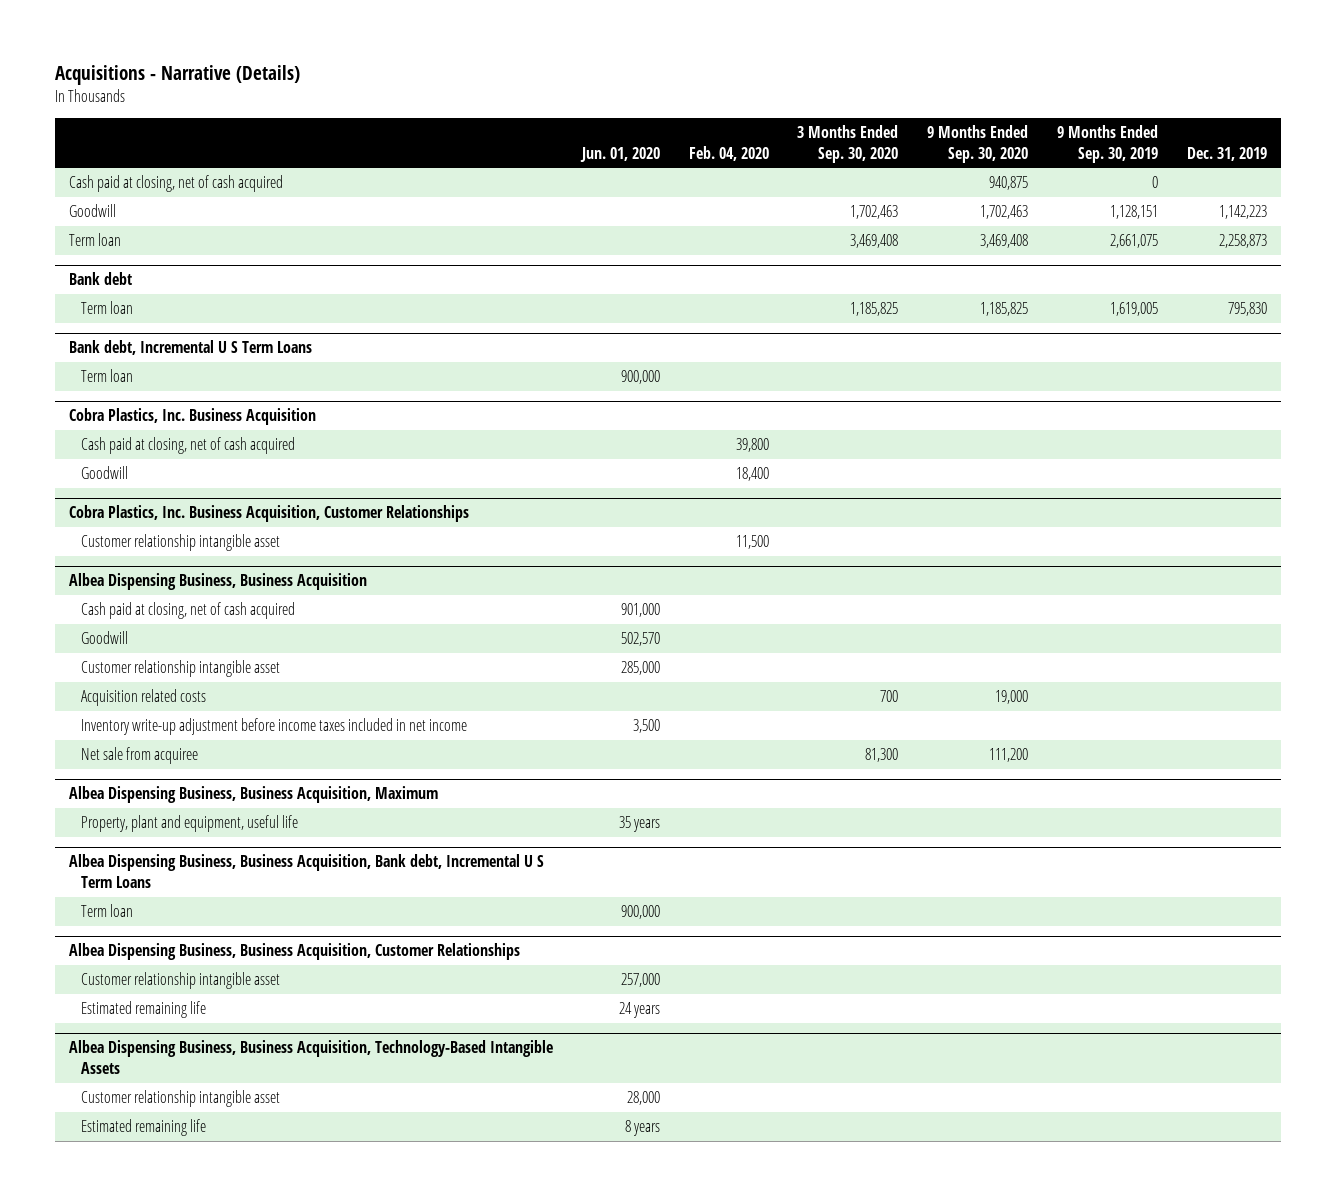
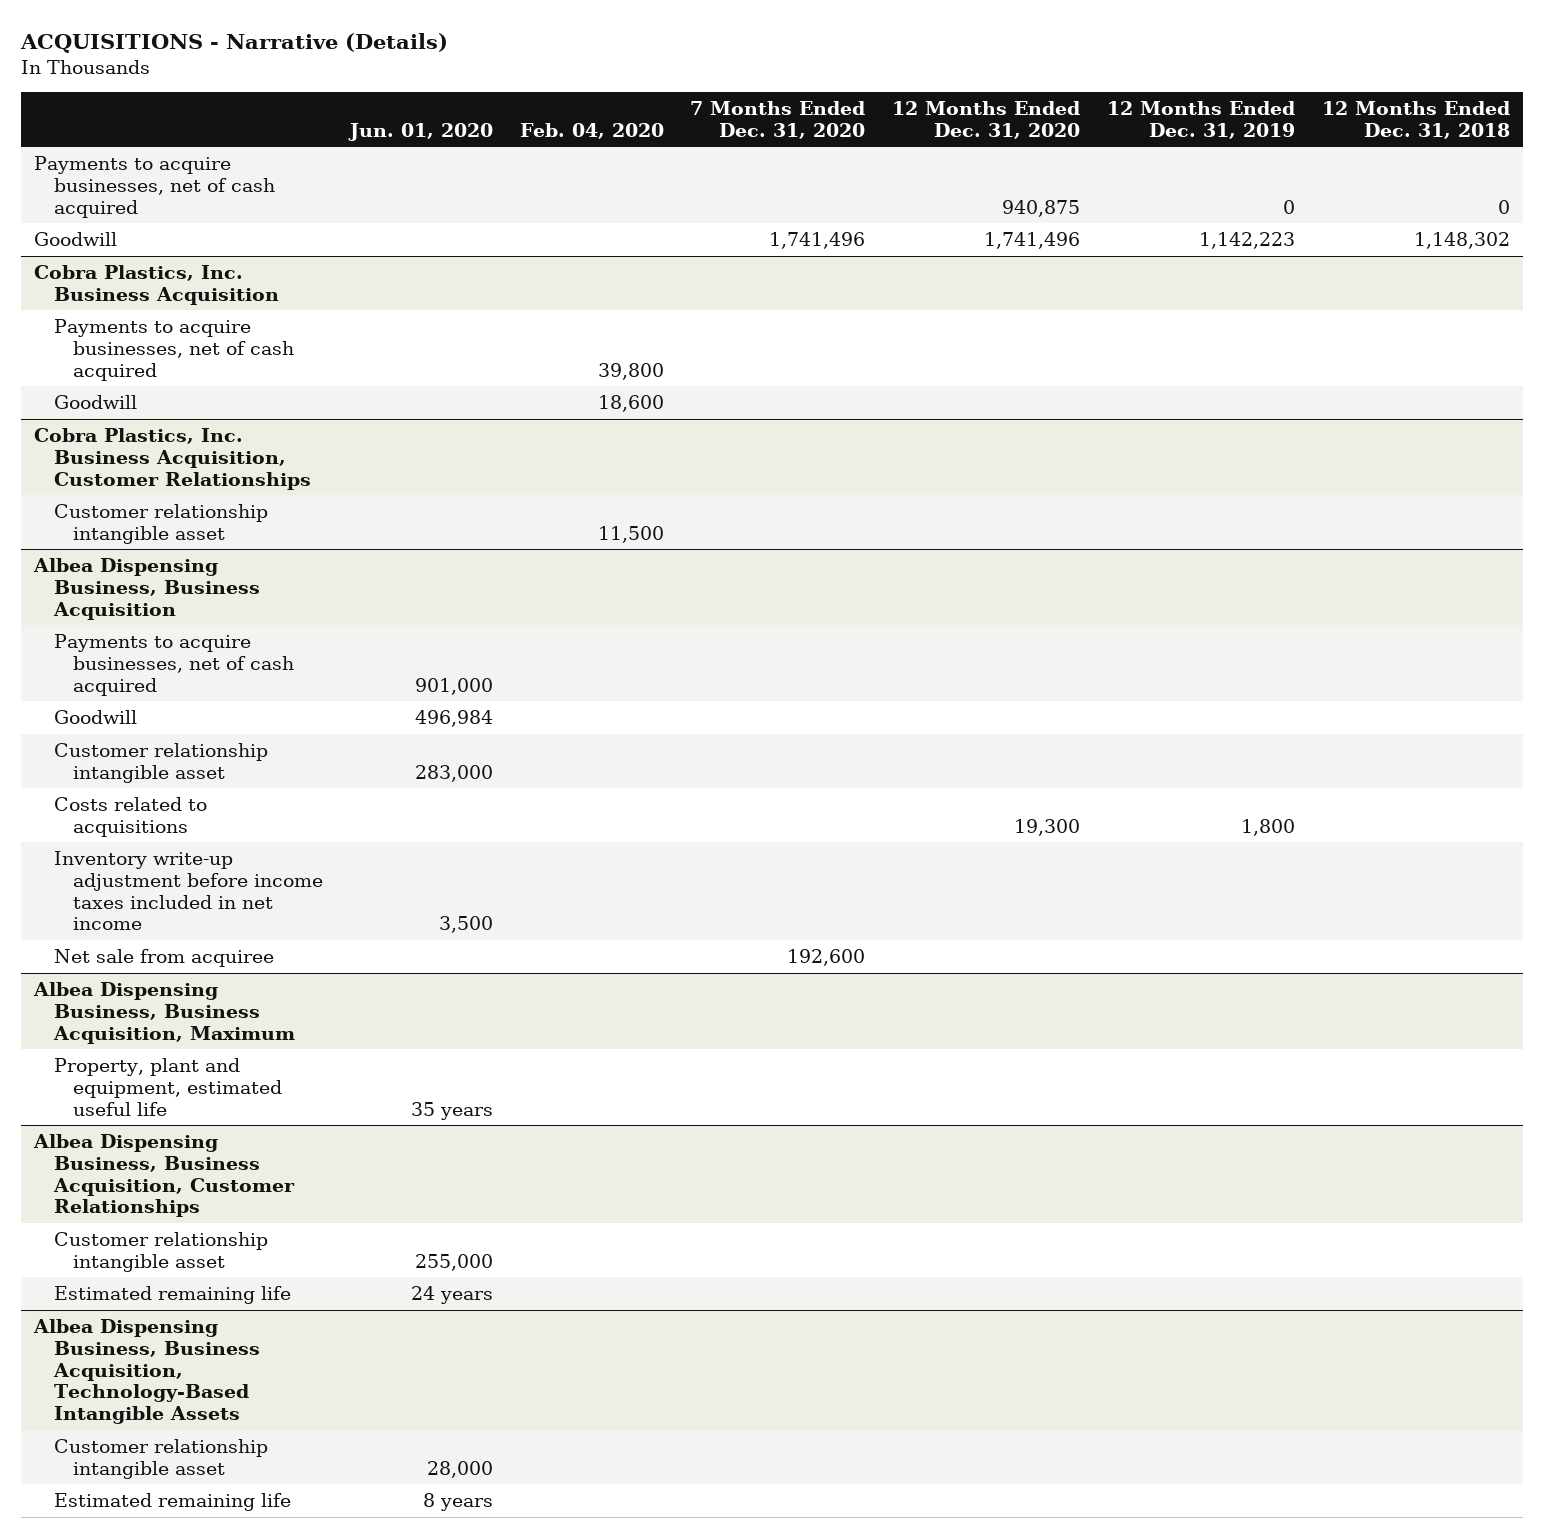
- Acquisitions - Narrative (Details)
+ ACQUISITIONS - Narrative (Details)
- | Jun. 01, 2020 | Feb. 04, 2020 | 3 Months Ended Sep. 30, 2020 | 9 Months Ended Sep. 30, 2020 | 9 Months Ended Sep. 30, 2019 | Dec. 31, 2019
+ | Jun. 01, 2020 | Feb. 04, 2020 | 7 Months Ended Dec. 31, 2020 | 12 Months Ended Dec. 31, 2020 | 12 Months Ended Dec. 31, 2019 | 12 Months Ended Dec. 31, 2018
- Cash paid at closing, net of cash acquired | | | | 940,875 | 0 |
+ Payments to acquire businesses, net of cash acquired | | | | 940,875 | 0 | 0
- Term loan | | | 3,469,408 | 3,469,408 | 2,661,075 | 2,258,873
- Bank debt
- Term loan | | | 1,185,825 | 1,185,825 | 1,619,005 | 795,830
- Bank debt, Incremental U S Term Loans
- Term loan | 900,000 | | | | |
@ Cobra Plastics, Inc. Business Acquisition
- Cash paid at closing, net of cash acquired | | 39,800 | | | |
- Goodwill | | 18,400 | | | |
+ Payments to acquire businesses, net of cash acquired | | 39,800 | | | |
+ Goodwill | | 18,600 | | | |
@ Albea Dispensing Business, Business Acquisition
- Cash paid at closing, net of cash acquired | 901,000 | | | | |
- Goodwill | 502,570 | | | | |
- Customer relationship intangible asset | 285,000 | | | | |
- Acquisition related costs | | | 700 | 19,000 | |
+ Payments to acquire businesses, net of cash acquired | 901,000 | | | | |
+ Goodwill | 496,984 | | | | |
+ Customer relationship intangible asset | 283,000 | | | | |
+ Costs related to acquisitions | | | | 19,300 | 1,800 |
@ Albea Dispensing Business, Business Acquisition, Maximum
- Property, plant and equipment, useful life | 35 years | | | | |
- Albea Dispensing Business, Business Acquisition, Bank debt, Incremental U S Term Loans
- Term loan | 900,000 | | | | |
@ Albea Dispensing Business, Business Acquisition, Maximum
+ Property, plant and equipment, estimated useful life | 35 years | | | | |
@ Albea Dispensing Business, Business Acquisition, Customer Relationships
- Customer relationship intangible asset | 257,000 | | | | |
+ Customer relationship intangible asset | 255,000 | | | | |

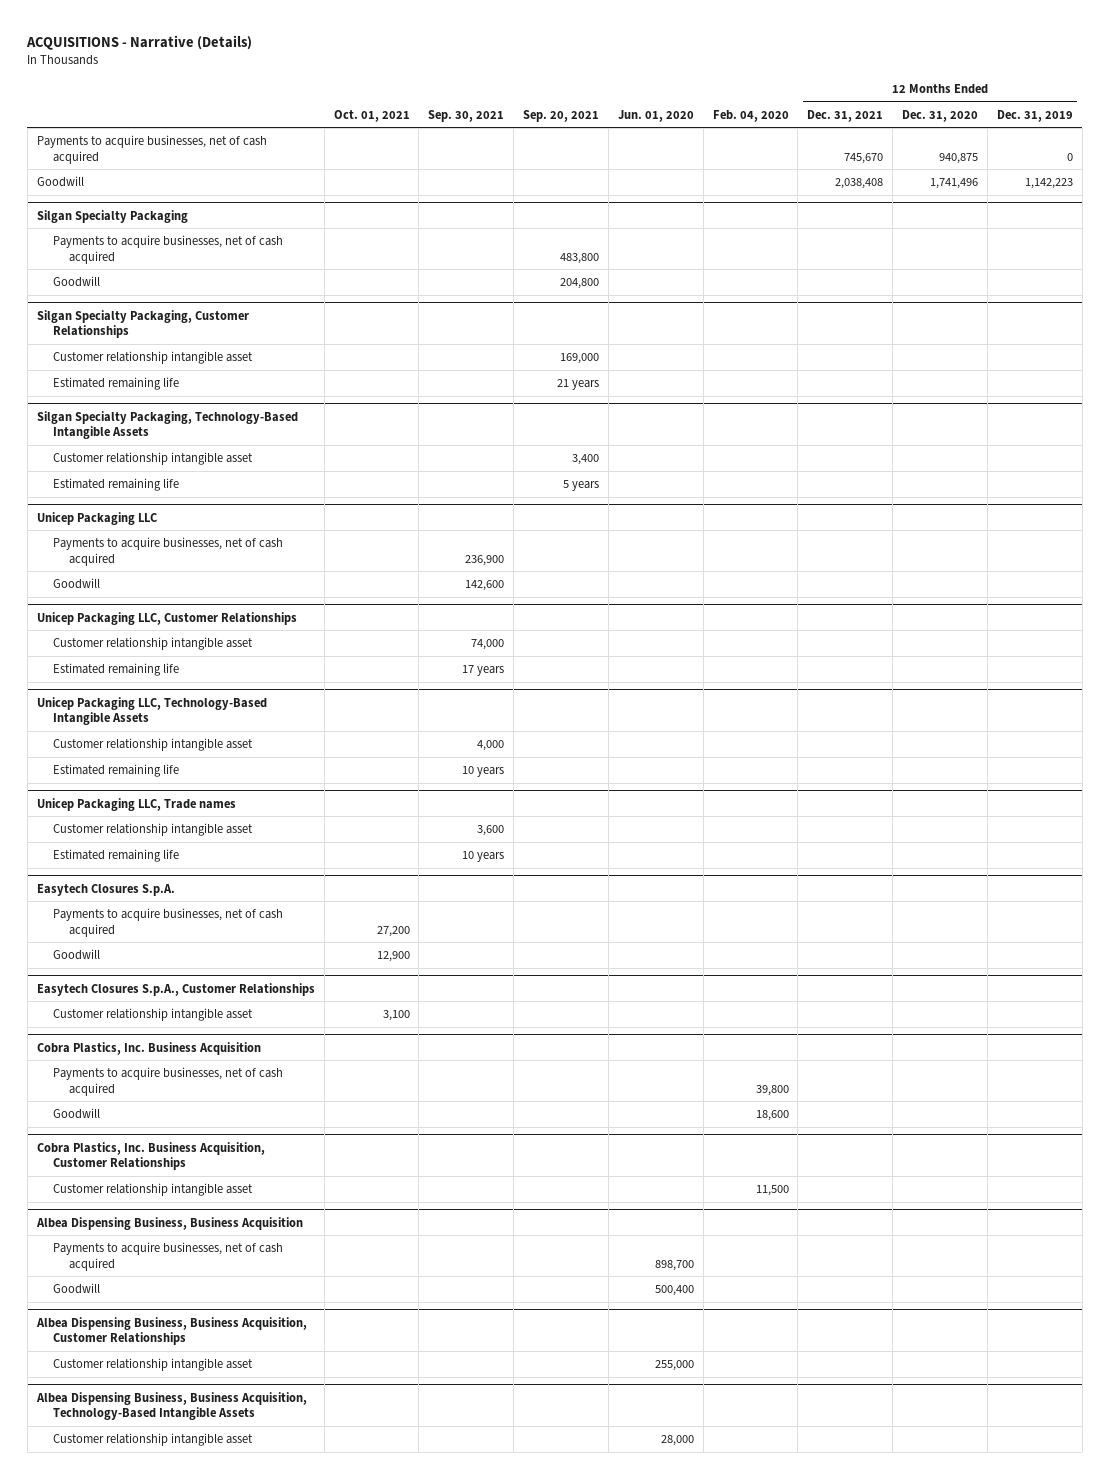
- | Jun. 01, 2020 | Feb. 04, 2020 | 7 Months Ended Dec. 31, 2020 | 12 Months Ended Dec. 31, 2020 | 12 Months Ended Dec. 31, 2019 | 12 Months Ended Dec. 31, 2018
+ | Oct. 01, 2021 | Sep. 30, 2021 | Sep. 20, 2021 | Jun. 01, 2020 | Feb. 04, 2020 | 12 Months Ended Dec. 31, 2021 | 12 Months Ended Dec. 31, 2020 | 12 Months Ended Dec. 31, 2019
+ Silgan Specialty Packaging
+ Payments to acquire businesses, net of cash acquired | | | 483,800 | | | | |
+ Goodwill | | | 204,800 | | | | |
+ Silgan Specialty Packaging, Customer Relationships
+ Customer relationship intangible asset | | | 169,000 | | | | |
+ Estimated remaining life | | | 21 years | | | | |
+ Silgan Specialty Packaging, Technology-Based Intangible Assets
+ Customer relationship intangible asset | | | 3,400 | | | | |
+ Estimated remaining life | | | 5 years | | | | |
+ Unicep Packaging LLC
+ Payments to acquire businesses, net of cash acquired | | 236,900 | | | | | |
+ Goodwill | | 142,600 | | | | | |
+ Unicep Packaging LLC, Customer Relationships
+ Customer relationship intangible asset | | 74,000 | | | | | |
+ Estimated remaining life | | 17 years | | | | | |
+ Unicep Packaging LLC, Technology-Based Intangible Assets
+ Customer relationship intangible asset | | 4,000 | | | | | |
+ Estimated remaining life | | 10 years | | | | | |
+ Unicep Packaging LLC, Trade names
+ Customer relationship intangible asset | | 3,600 | | | | | |
+ Estimated remaining life | | 10 years | | | | | |
+ Easytech Closures S.p.A.
+ Payments to acquire businesses, net of cash acquired | 27,200 | | | | | | |
+ Goodwill | 12,900 | | | | | | |
+ Easytech Closures S.p.A., Customer Relationships
+ Customer relationship intangible asset | 3,100 | | | | | | |
@ Albea Dispensing Business, Business Acquisition
- Payments to acquire businesses, net of cash acquired | 901,000 | | | | |
- Goodwill | 496,984 | | | | |
- Customer relationship intangible asset | 283,000 | | | | |
- Costs related to acquisitions | | | | 19,300 | 1,800 |
- Inventory write-up adjustment before income taxes included in net income | 3,500 | | | | |
- Net sale from acquiree | | | 192,600 | | |
- Albea Dispensing Business, Business Acquisition, Maximum
- Property, plant and equipment, estimated useful life | 35 years | | | | |
@ Albea Dispensing Business, Business Acquisition
+ Payments to acquire businesses, net of cash acquired | | | | 898,700 | | | |
+ Goodwill | | | | 500,400 | | | |
@ Albea Dispensing Business, Business Acquisition, Customer Relationships
- Estimated remaining life | 24 years | | | | |
@ Albea Dispensing Business, Business Acquisition, Technology-Based Intangible Assets
- Estimated remaining life | 8 years | | | | |

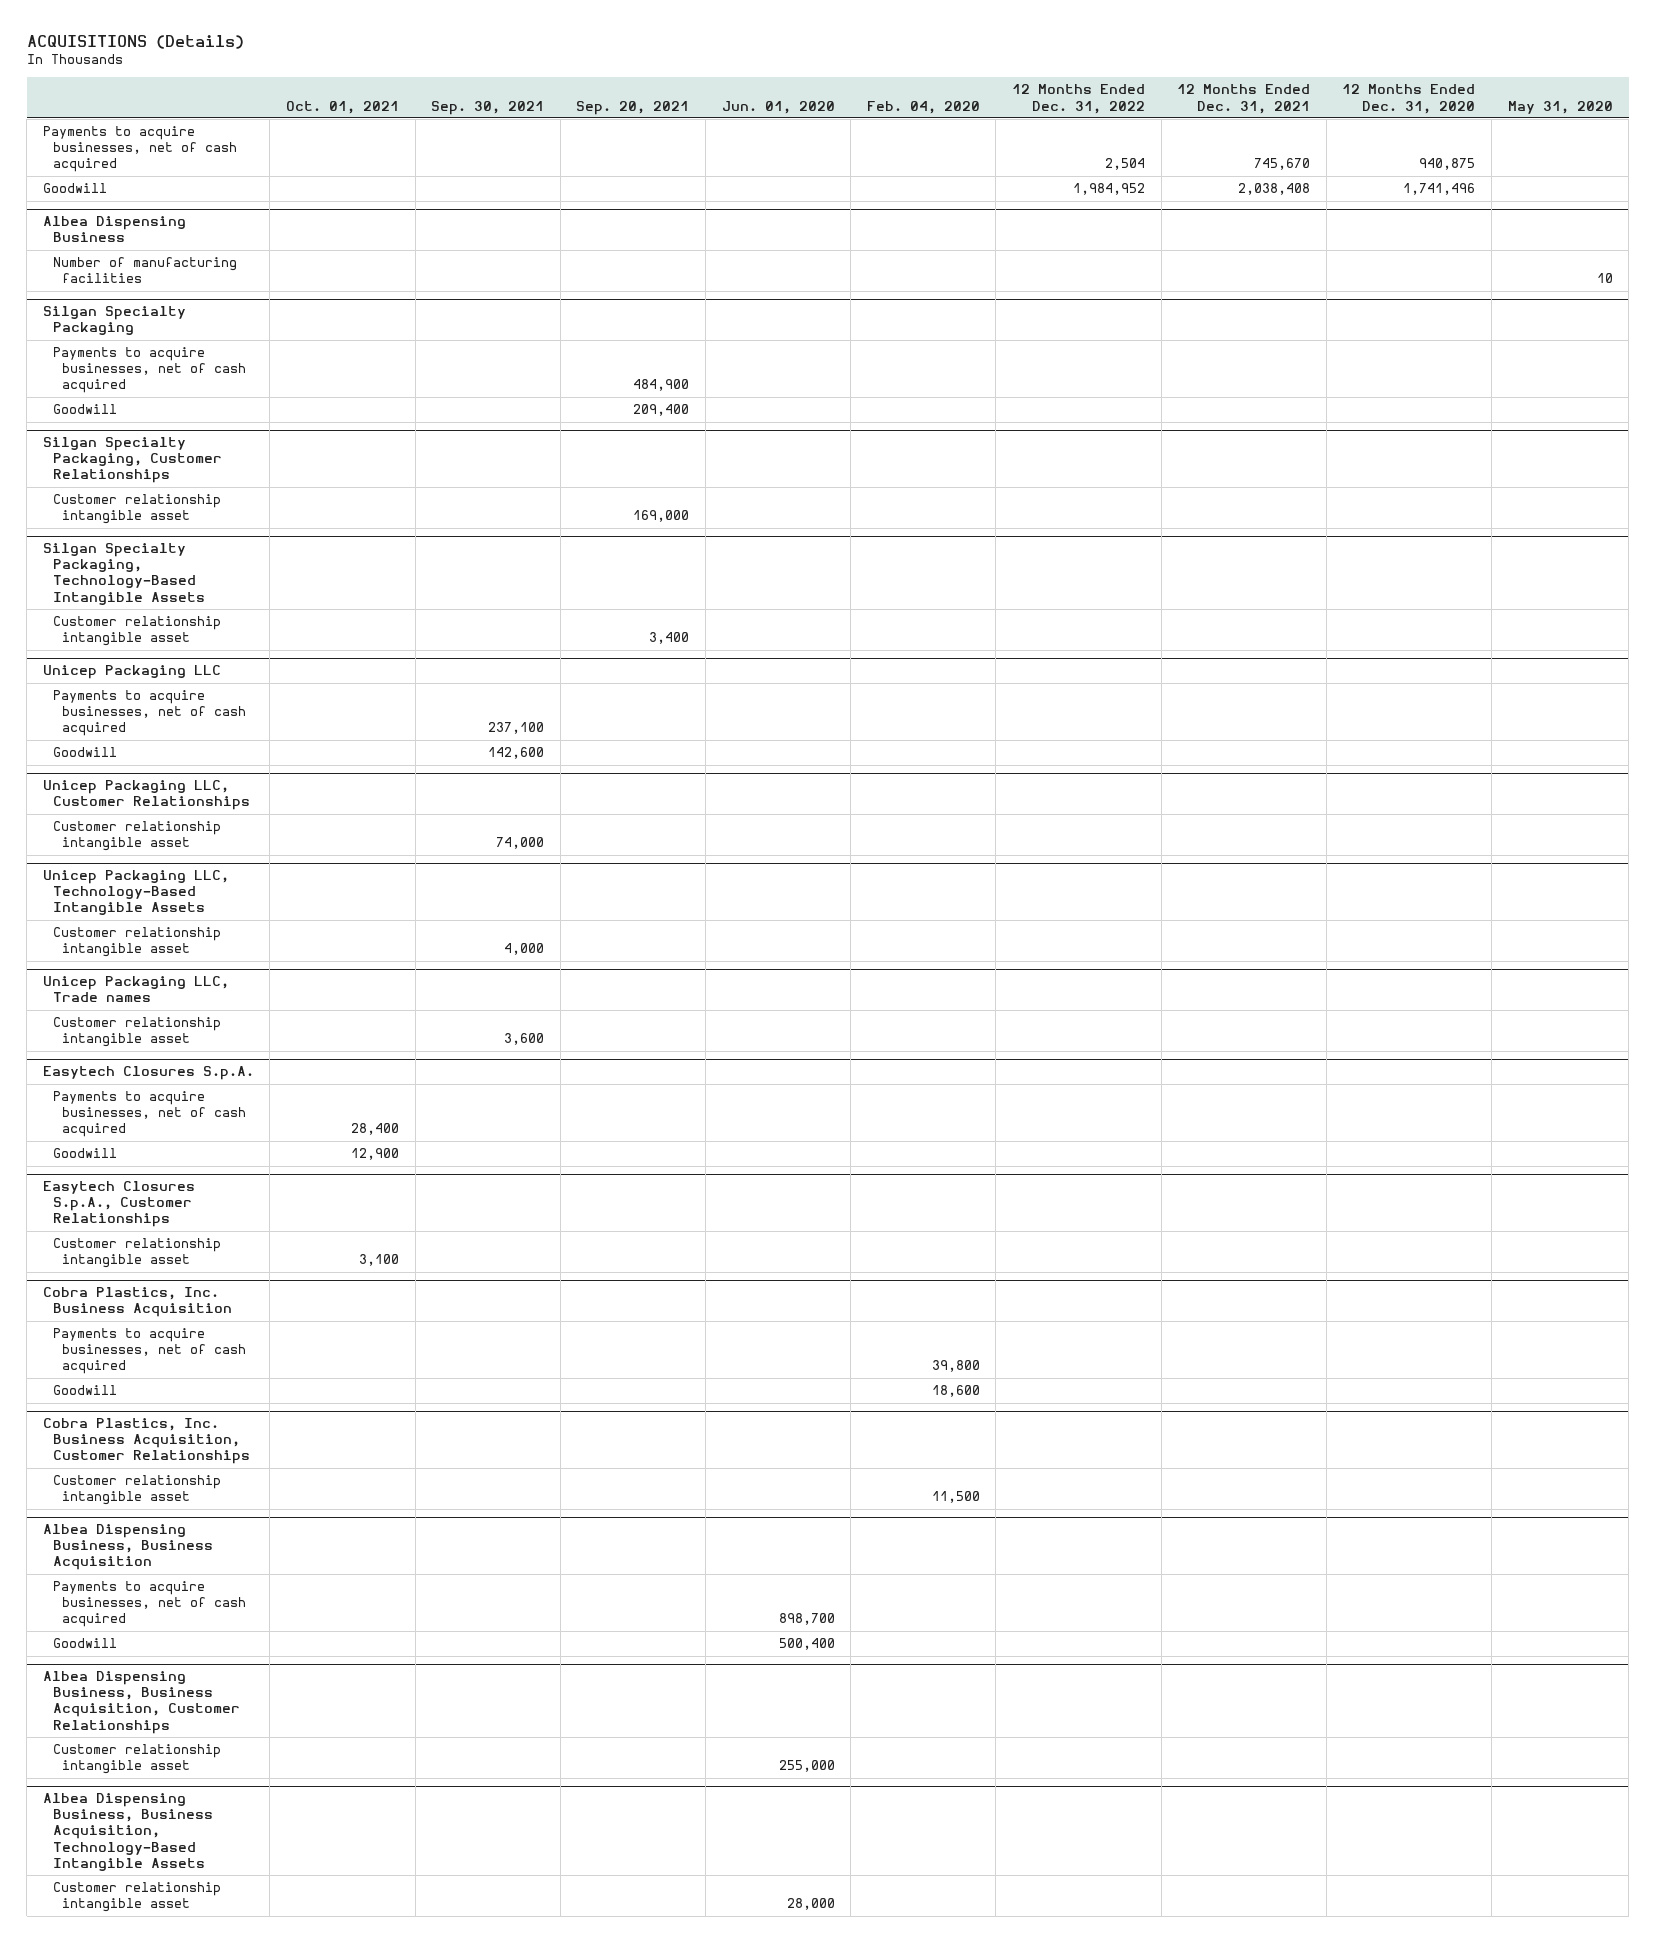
- ACQUISITIONS - Narrative (Details)
+ ACQUISITIONS (Details)
- | Oct. 01, 2021 | Sep. 30, 2021 | Sep. 20, 2021 | Jun. 01, 2020 | Feb. 04, 2020 | 12 Months Ended Dec. 31, 2021 | 12 Months Ended Dec. 31, 2020 | 12 Months Ended Dec. 31, 2019
+ | Oct. 01, 2021 | Sep. 30, 2021 | Sep. 20, 2021 | Jun. 01, 2020 | Feb. 04, 2020 | 12 Months Ended Dec. 31, 2022 | 12 Months Ended Dec. 31, 2021 | 12 Months Ended Dec. 31, 2020 | May 31, 2020
+ Albea Dispensing Business
+ Number of manufacturing facilities | | | | | | | | | 10
@ Silgan Specialty Packaging
- Payments to acquire businesses, net of cash acquired | | | 483,800 | | | | |
- Goodwill | | | 204,800 | | | | |
+ Payments to acquire businesses, net of cash acquired | | | 484,900 | | | | | |
+ Goodwill | | | 209,400 | | | | | |
@ Silgan Specialty Packaging, Customer Relationships
- Estimated remaining life | | | 21 years | | | | |
@ Silgan Specialty Packaging, Technology-Based Intangible Assets
- Estimated remaining life | | | 5 years | | | | |
@ Unicep Packaging LLC
- Payments to acquire businesses, net of cash acquired | | 236,900 | | | | | |
+ Payments to acquire businesses, net of cash acquired | | 237,100 | | | | | | |
@ Unicep Packaging LLC, Customer Relationships
- Estimated remaining life | | 17 years | | | | | |
@ Unicep Packaging LLC, Technology-Based Intangible Assets
- Estimated remaining life | | 10 years | | | | | |
@ Unicep Packaging LLC, Trade names
- Estimated remaining life | | 10 years | | | | | |
@ Easytech Closures S.p.A.
- Payments to acquire businesses, net of cash acquired | 27,200 | | | | | | |
+ Payments to acquire businesses, net of cash acquired | 28,400 | | | | | | | |

